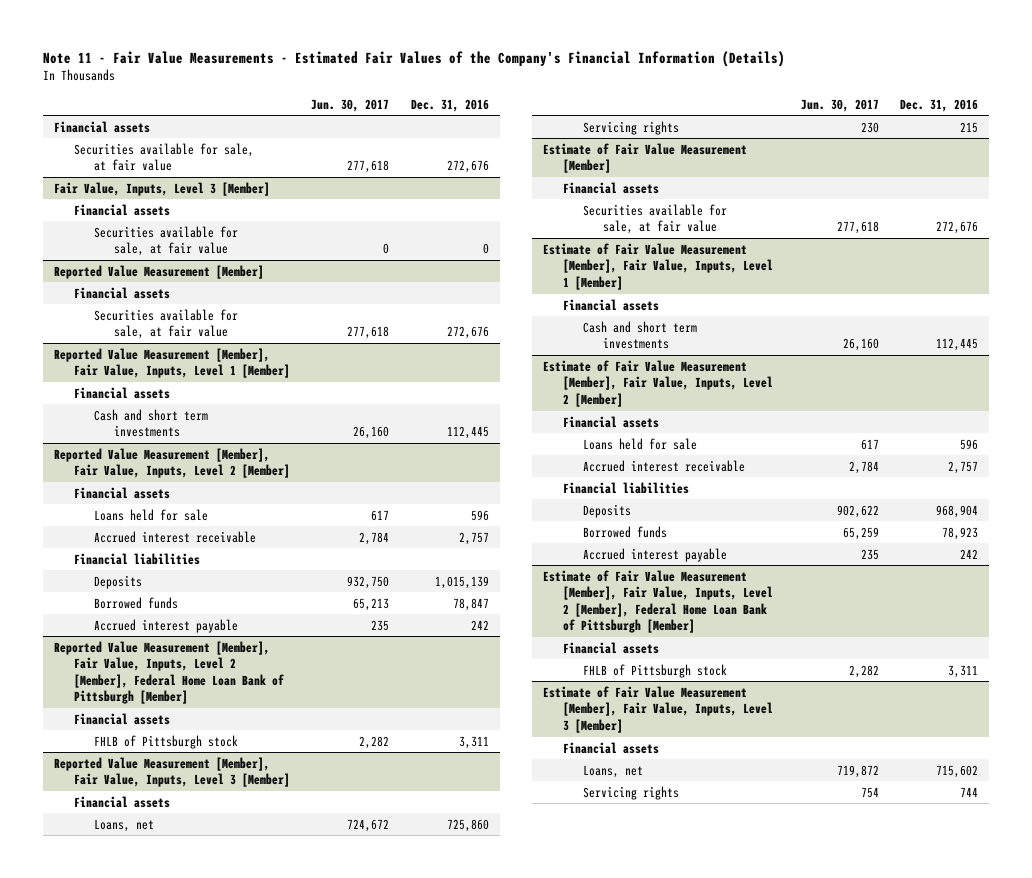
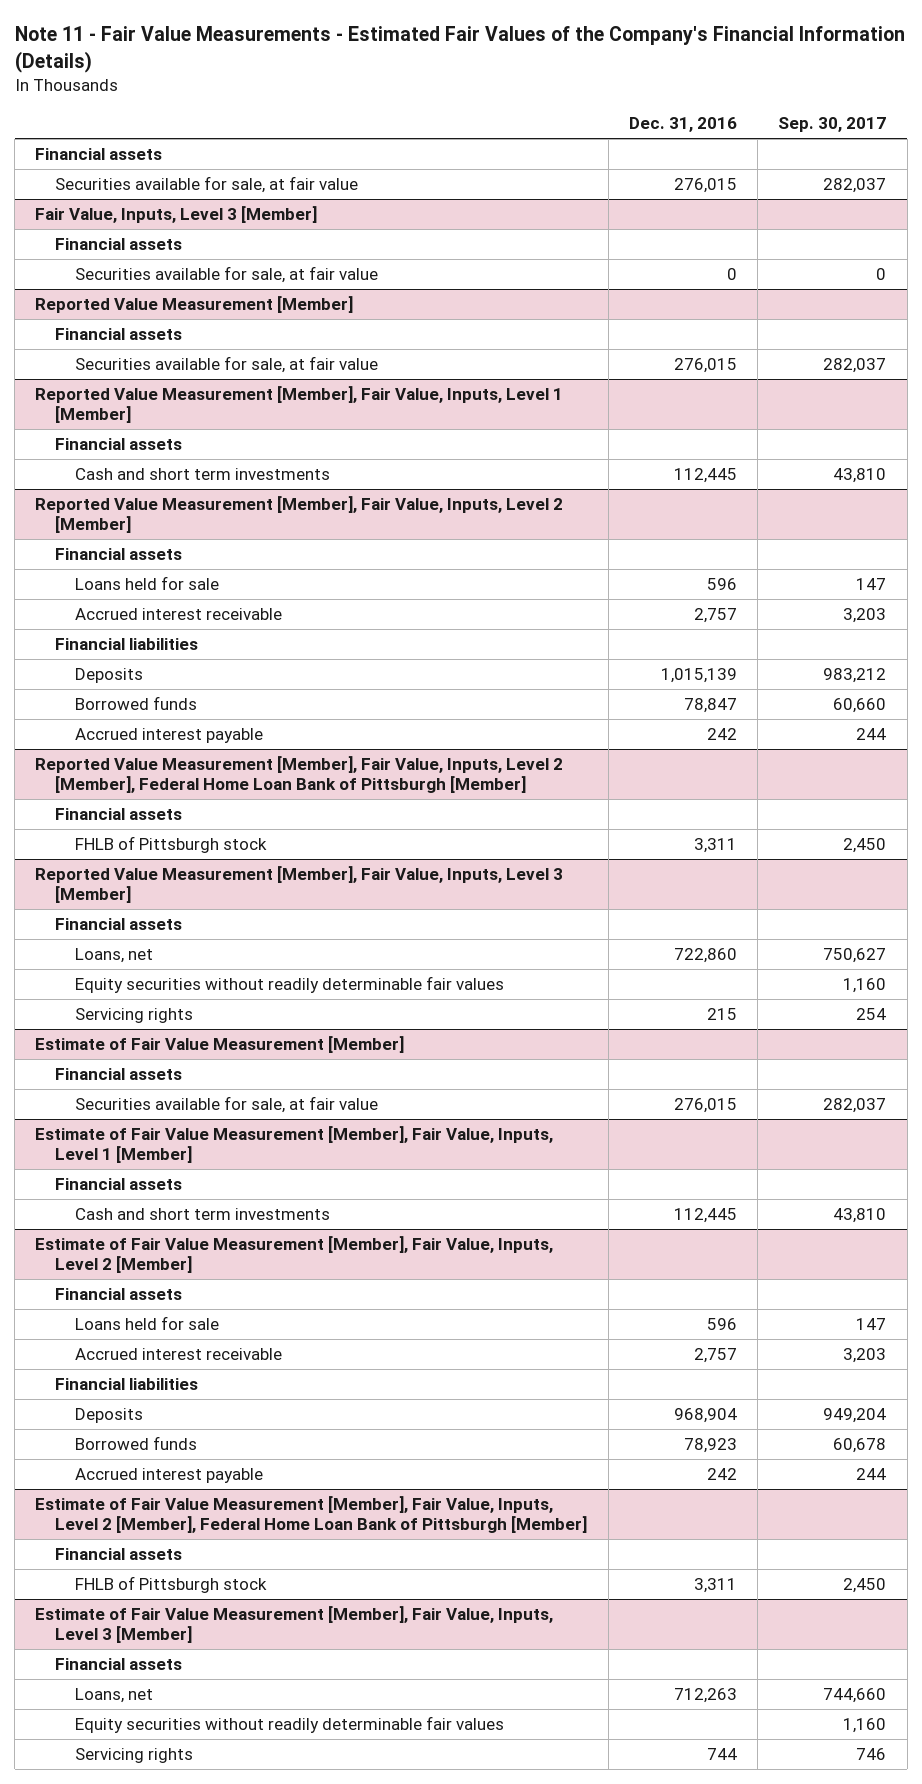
- | Jun. 30, 2017 | Dec. 31, 2016
+ | Dec. 31, 2016 | Sep. 30, 2017
- Securities available for sale, at fair value | 277,618 | 272,676
+ Securities available for sale, at fair value | 276,015 | 282,037
@ Reported Value Measurement [Member]
- Securities available for sale, at fair value | 277,618 | 272,676
+ Securities available for sale, at fair value | 276,015 | 282,037
@ Reported Value Measurement [Member], Fair Value, Inputs, Level 3 [Member]
- Loans, net | 724,672 | 725,860
+ Loans, net | 722,860 | 750,627
+ Equity securities without readily determinable fair values | | 1,160
@ Estimate of Fair Value Measurement [Member]
- Securities available for sale, at fair value | 277,618 | 272,676
+ Securities available for sale, at fair value | 276,015 | 282,037
@ Estimate of Fair Value Measurement [Member], Fair Value, Inputs, Level 3 [Member]
- Loans, net | 719,872 | 715,602
+ Loans, net | 712,263 | 744,660
+ Equity securities without readily determinable fair values | | 1,160

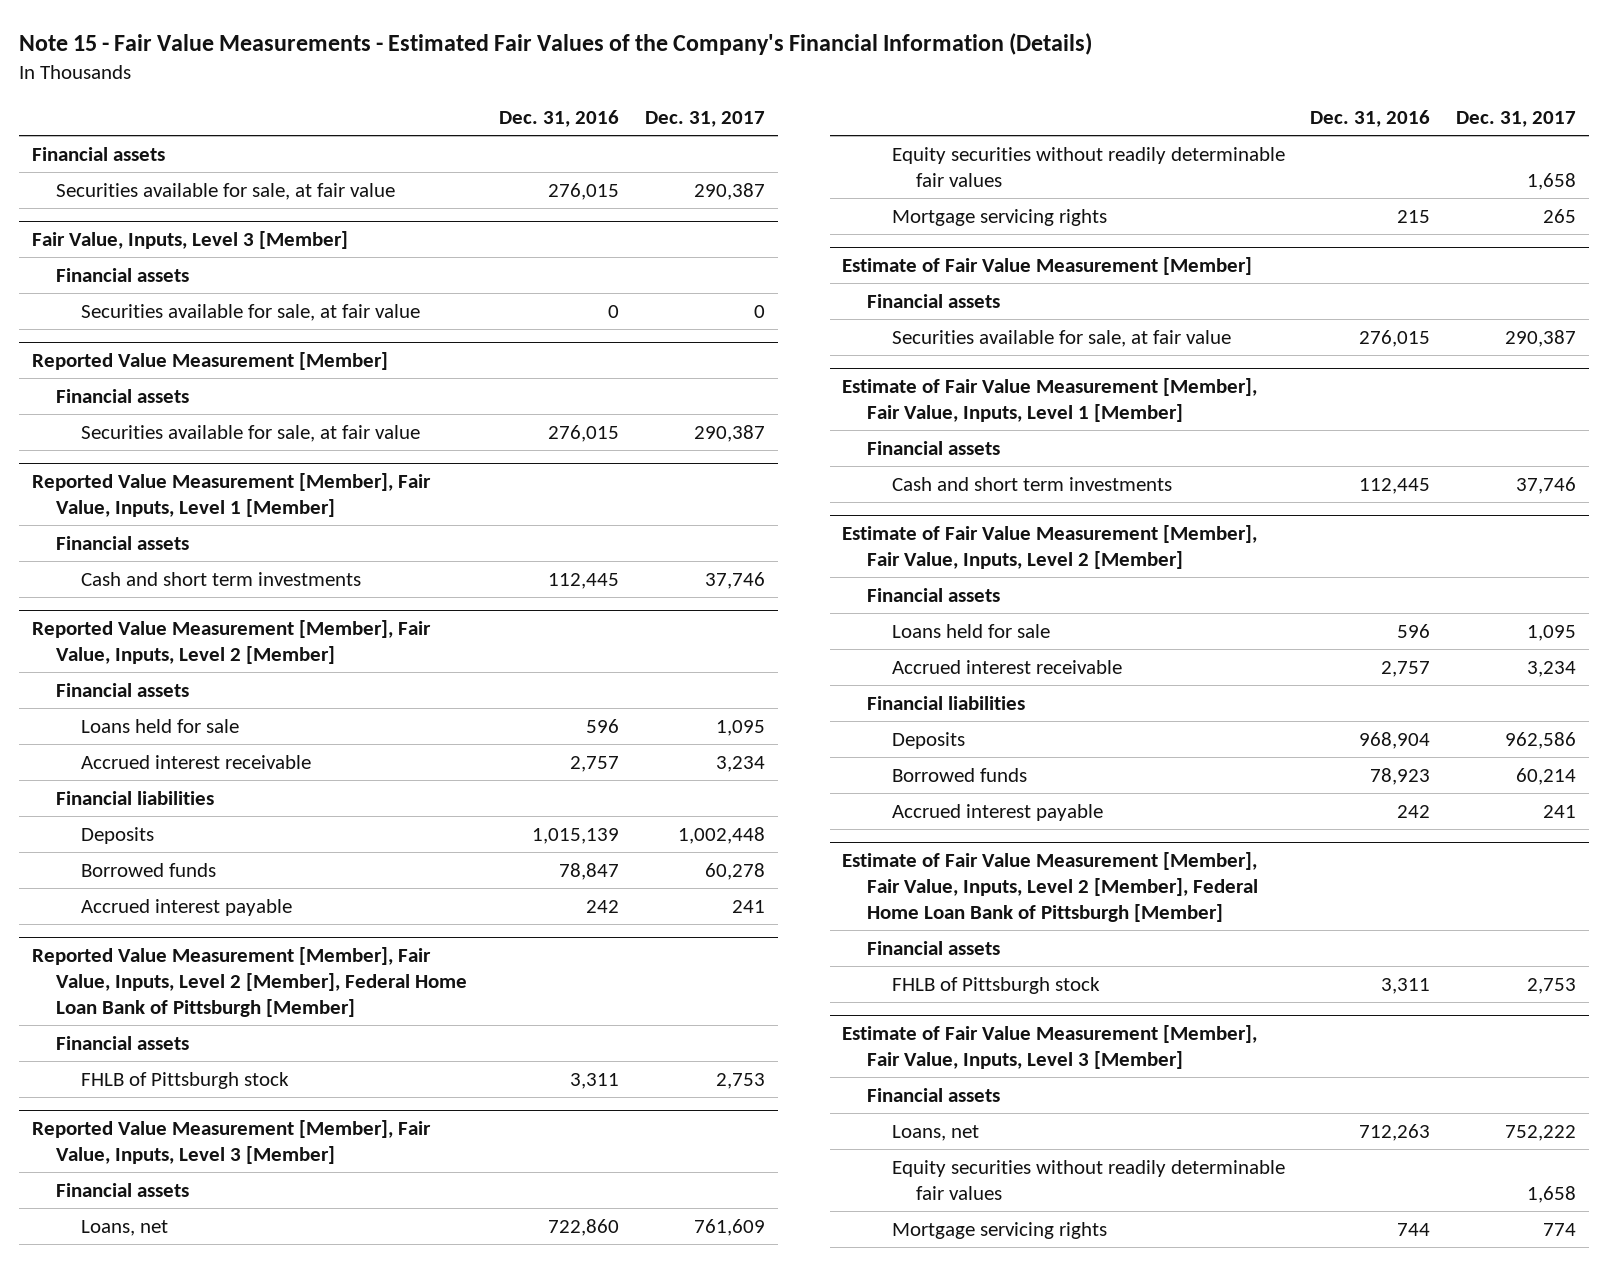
- Note 11 - Fair Value Measurements - Estimated Fair Values of the Company's Financial Information (Details)
+ Note 15 - Fair Value Measurements - Estimated Fair Values of the Company's Financial Information (Details)
- | Dec. 31, 2016 | Sep. 30, 2017
+ | Dec. 31, 2016 | Dec. 31, 2017
@ Reported Value Measurement [Member], Fair Value, Inputs, Level 3 [Member]
- Servicing rights | 215 | 254
+ Mortgage servicing rights | 215 | 265
@ Estimate of Fair Value Measurement [Member], Fair Value, Inputs, Level 3 [Member]
- Servicing rights | 744 | 746
+ Mortgage servicing rights | 744 | 774

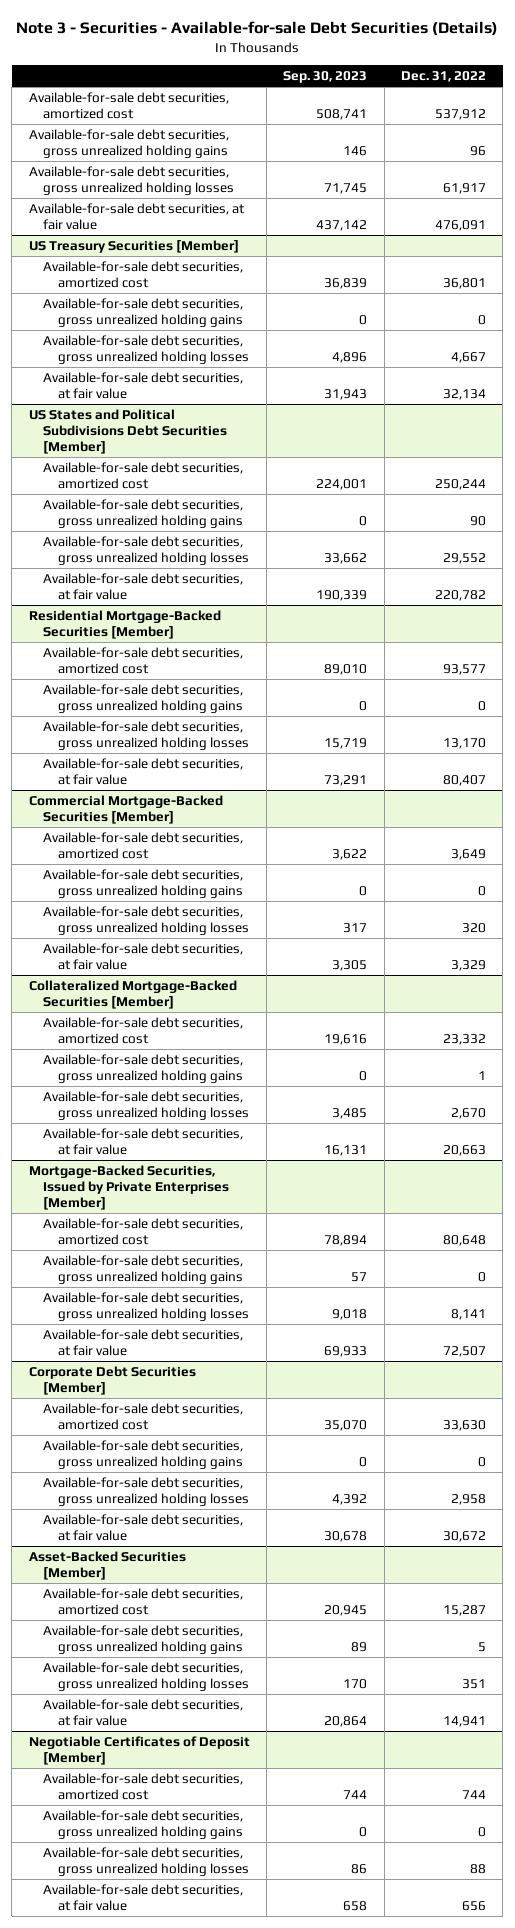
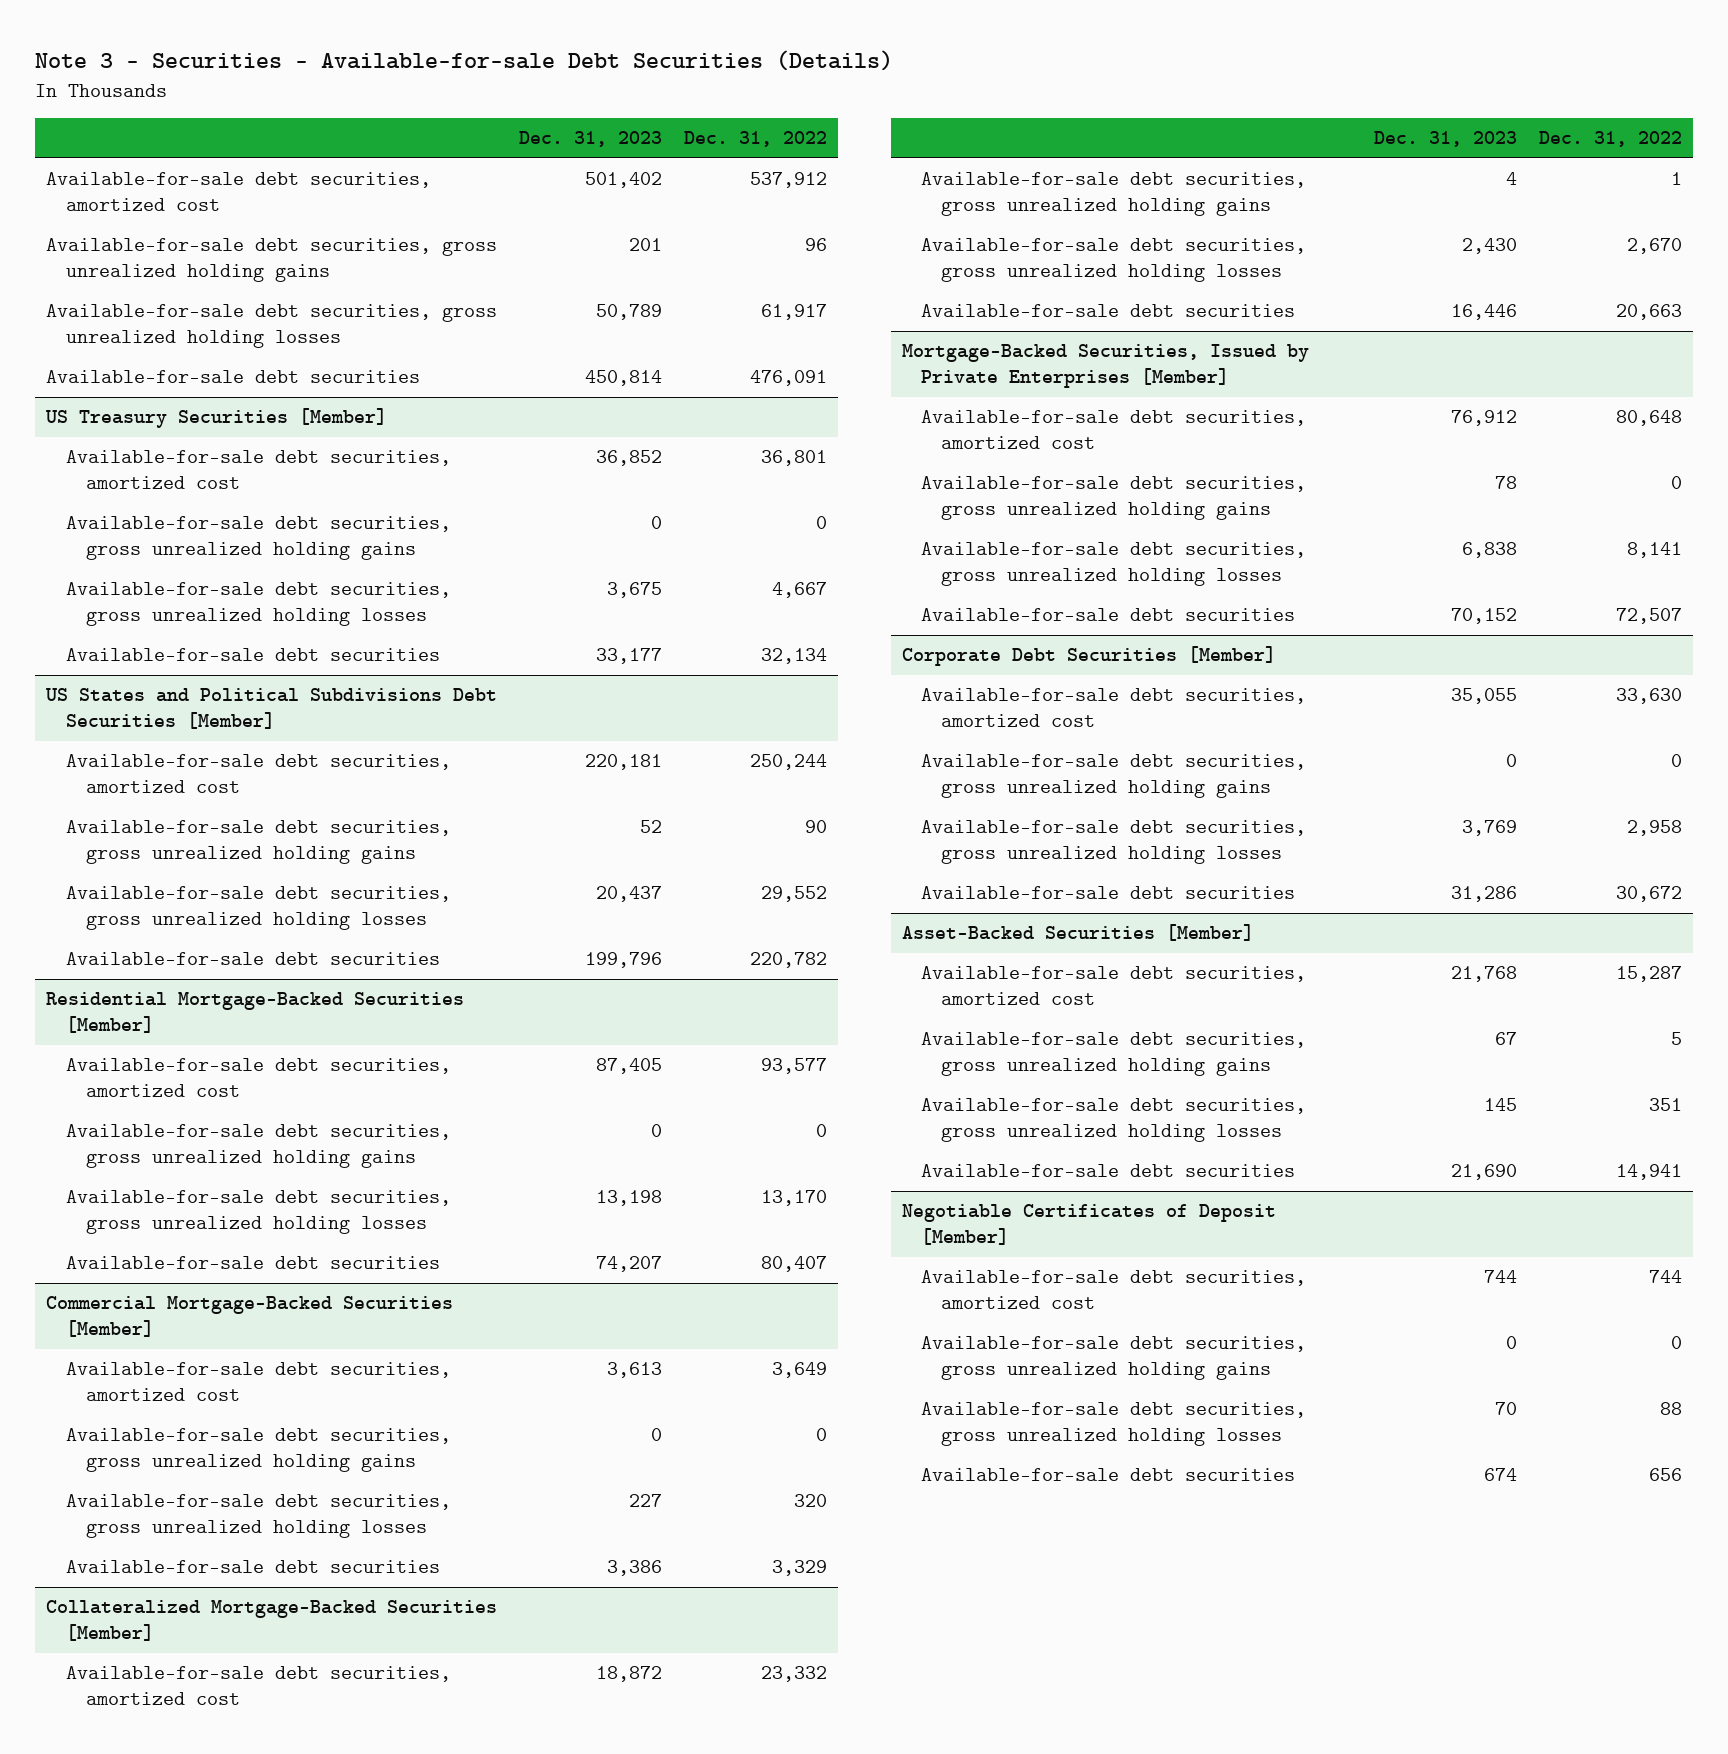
- | Sep. 30, 2023 | Dec. 31, 2022
+ | Dec. 31, 2023 | Dec. 31, 2022
- Available-for-sale debt securities, at fair value | 437,142 | 476,091
+ Available-for-sale debt securities | 450,814 | 476,091
@ US Treasury Securities [Member]
- Available-for-sale debt securities, at fair value | 31,943 | 32,134
+ Available-for-sale debt securities | 33,177 | 32,134
@ US States and Political Subdivisions Debt Securities [Member]
- Available-for-sale debt securities, at fair value | 190,339 | 220,782
+ Available-for-sale debt securities | 199,796 | 220,782
@ Residential Mortgage-Backed Securities [Member]
- Available-for-sale debt securities, at fair value | 73,291 | 80,407
+ Available-for-sale debt securities | 74,207 | 80,407
@ Commercial Mortgage-Backed Securities [Member]
- Available-for-sale debt securities, at fair value | 3,305 | 3,329
+ Available-for-sale debt securities | 3,386 | 3,329
@ Collateralized Mortgage-Backed Securities [Member]
- Available-for-sale debt securities, at fair value | 16,131 | 20,663
+ Available-for-sale debt securities | 16,446 | 20,663
@ Mortgage-Backed Securities, Issued by Private Enterprises [Member]
- Available-for-sale debt securities, at fair value | 69,933 | 72,507
+ Available-for-sale debt securities | 70,152 | 72,507
@ Corporate Debt Securities [Member]
- Available-for-sale debt securities, at fair value | 30,678 | 30,672
+ Available-for-sale debt securities | 31,286 | 30,672
@ Asset-Backed Securities [Member]
- Available-for-sale debt securities, at fair value | 20,864 | 14,941
+ Available-for-sale debt securities | 21,690 | 14,941
@ Negotiable Certificates of Deposit [Member]
- Available-for-sale debt securities, at fair value | 658 | 656
+ Available-for-sale debt securities | 674 | 656

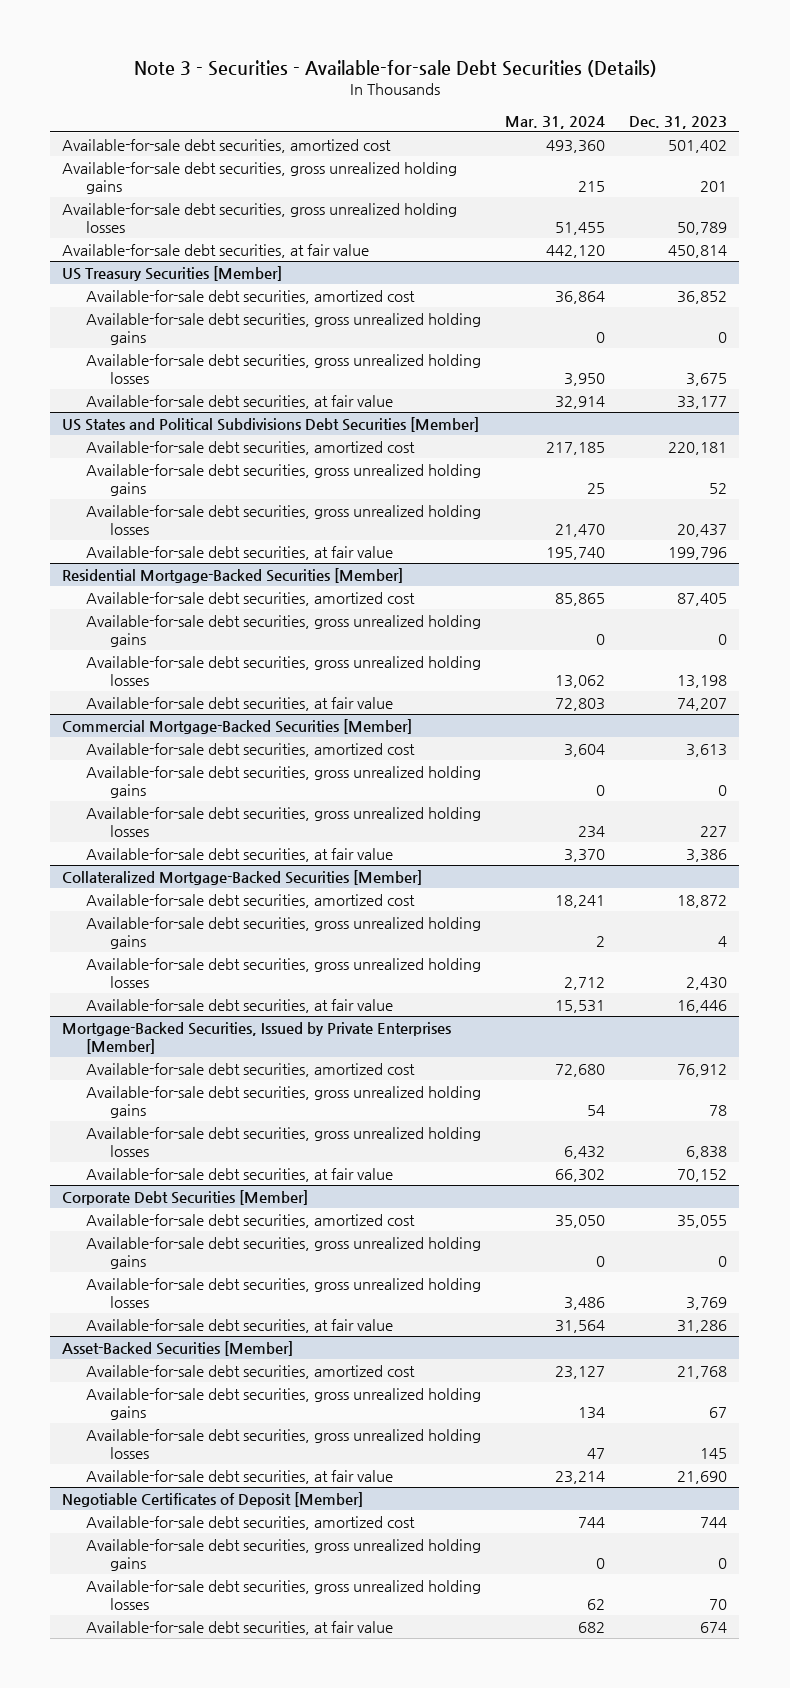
- | Dec. 31, 2023 | Dec. 31, 2022
+ | Mar. 31, 2024 | Dec. 31, 2023
- Available-for-sale debt securities | 450,814 | 476,091
+ Available-for-sale debt securities, at fair value | 442,120 | 450,814
@ US Treasury Securities [Member]
- Available-for-sale debt securities | 33,177 | 32,134
+ Available-for-sale debt securities, at fair value | 32,914 | 33,177
@ US States and Political Subdivisions Debt Securities [Member]
- Available-for-sale debt securities | 199,796 | 220,782
+ Available-for-sale debt securities, at fair value | 195,740 | 199,796
@ Residential Mortgage-Backed Securities [Member]
- Available-for-sale debt securities | 74,207 | 80,407
+ Available-for-sale debt securities, at fair value | 72,803 | 74,207
@ Commercial Mortgage-Backed Securities [Member]
- Available-for-sale debt securities | 3,386 | 3,329
+ Available-for-sale debt securities, at fair value | 3,370 | 3,386
@ Collateralized Mortgage-Backed Securities [Member]
- Available-for-sale debt securities | 16,446 | 20,663
+ Available-for-sale debt securities, at fair value | 15,531 | 16,446
@ Mortgage-Backed Securities, Issued by Private Enterprises [Member]
- Available-for-sale debt securities | 70,152 | 72,507
+ Available-for-sale debt securities, at fair value | 66,302 | 70,152
@ Corporate Debt Securities [Member]
- Available-for-sale debt securities | 31,286 | 30,672
+ Available-for-sale debt securities, at fair value | 31,564 | 31,286
@ Asset-Backed Securities [Member]
- Available-for-sale debt securities | 21,690 | 14,941
+ Available-for-sale debt securities, at fair value | 23,214 | 21,690
@ Negotiable Certificates of Deposit [Member]
- Available-for-sale debt securities | 674 | 656
+ Available-for-sale debt securities, at fair value | 682 | 674

